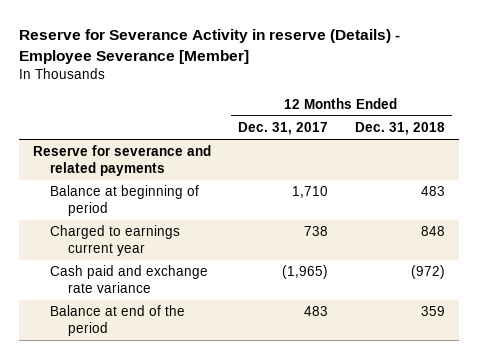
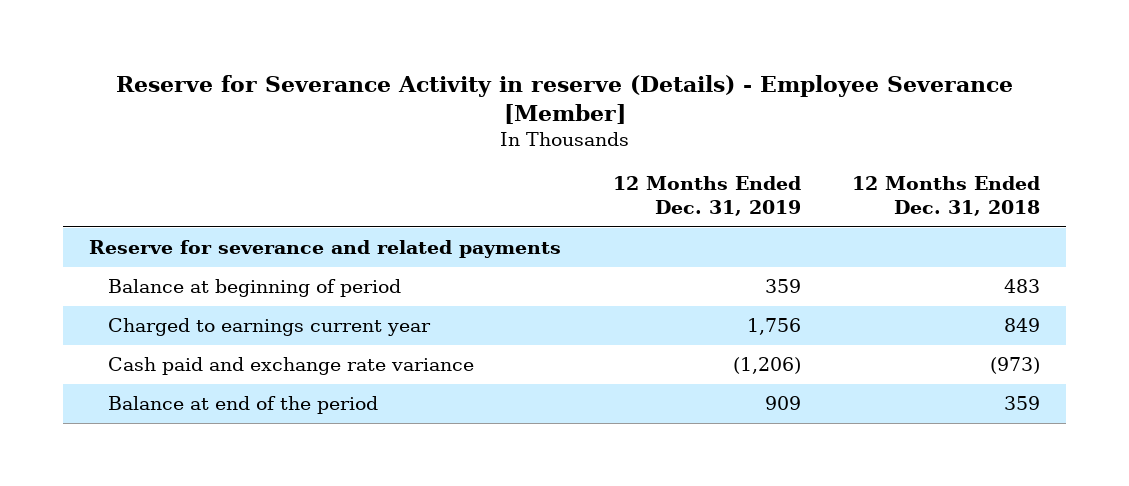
- | 12 Months Ended Dec. 31, 2017 | 12 Months Ended Dec. 31, 2018
+ | 12 Months Ended Dec. 31, 2019 | 12 Months Ended Dec. 31, 2018
- Charged to earnings current year | 738 | 848
- Cash paid and exchange rate variance | (1,965) | (972)
+ Charged to earnings current year | 1,756 | 849
+ Cash paid and exchange rate variance | (1,206) | (973)

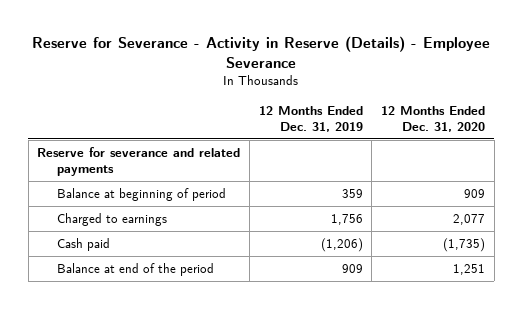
- Reserve for Severance Activity in reserve (Details) - Employee Severance [Member]
+ Reserve for Severance - Activity in Reserve (Details) - Employee Severance
- | 12 Months Ended Dec. 31, 2019 | 12 Months Ended Dec. 31, 2018
+ | 12 Months Ended Dec. 31, 2019 | 12 Months Ended Dec. 31, 2020
- Charged to earnings current year | 1,756 | 849
- Cash paid and exchange rate variance | (1,206) | (973)
+ Charged to earnings | 1,756 | 2,077
+ Cash paid | (1,206) | (1,735)

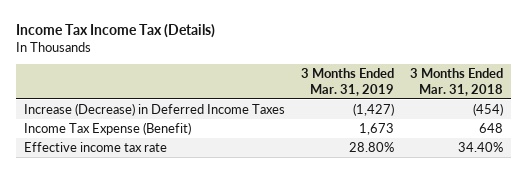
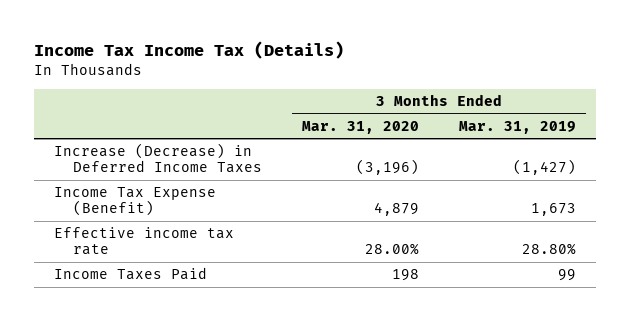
- | 3 Months Ended Mar. 31, 2019 | 3 Months Ended Mar. 31, 2018
+ | 3 Months Ended Mar. 31, 2020 | 3 Months Ended Mar. 31, 2019
+ Income Taxes Paid | 198 | 99

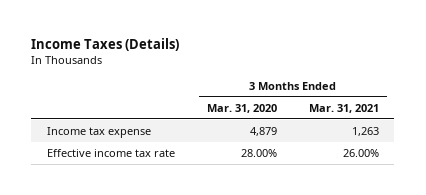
- Income Tax Income Tax (Details)
+ Income Taxes (Details)
- | 3 Months Ended Mar. 31, 2020 | 3 Months Ended Mar. 31, 2019
+ | 3 Months Ended Mar. 31, 2020 | 3 Months Ended Mar. 31, 2021
- Increase (Decrease) in Deferred Income Taxes | (3,196) | (1,427)
- Income Tax Expense (Benefit) | 4,879 | 1,673
+ Income tax expense | 4,879 | 1,263
- Income Taxes Paid | 198 | 99

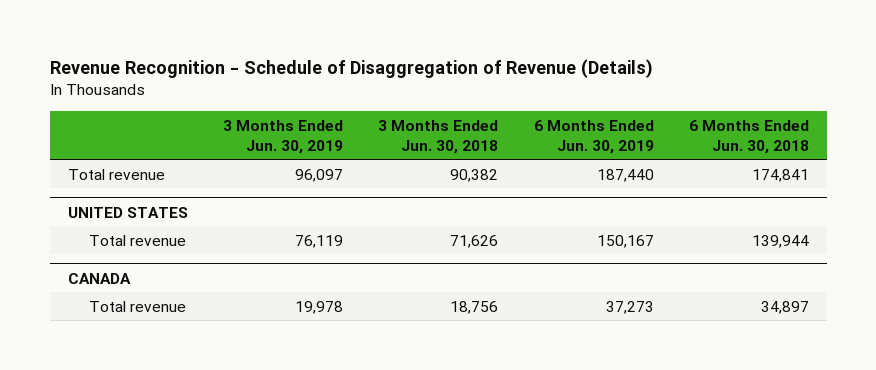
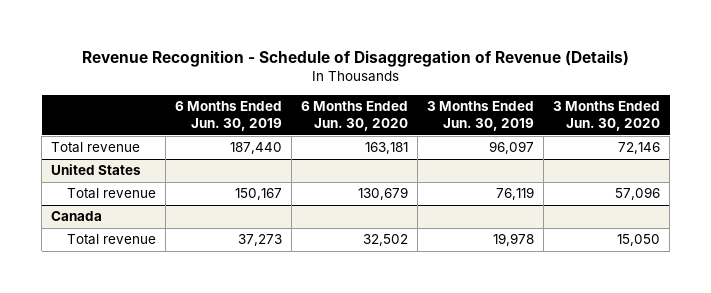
- | 3 Months Ended Jun. 30, 2019 | 3 Months Ended Jun. 30, 2018 | 6 Months Ended Jun. 30, 2019 | 6 Months Ended Jun. 30, 2018
+ | 6 Months Ended Jun. 30, 2019 | 6 Months Ended Jun. 30, 2020 | 3 Months Ended Jun. 30, 2019 | 3 Months Ended Jun. 30, 2020
- UNITED STATES
+ United States
- CANADA
+ Canada

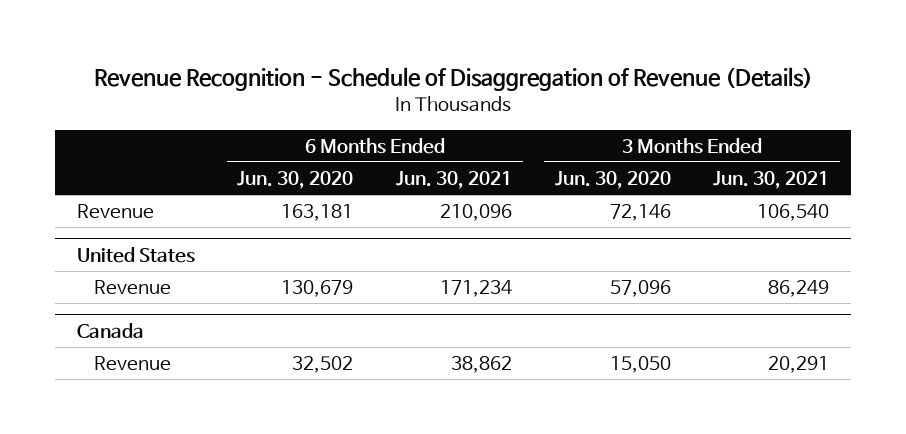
- | 6 Months Ended Jun. 30, 2019 | 6 Months Ended Jun. 30, 2020 | 3 Months Ended Jun. 30, 2019 | 3 Months Ended Jun. 30, 2020
+ | 6 Months Ended Jun. 30, 2020 | 6 Months Ended Jun. 30, 2021 | 3 Months Ended Jun. 30, 2020 | 3 Months Ended Jun. 30, 2021
- Total revenue | 187,440 | 163,181 | 96,097 | 72,146
+ Revenue | 163,181 | 210,096 | 72,146 | 106,540
@ United States
- Total revenue | 150,167 | 130,679 | 76,119 | 57,096
+ Revenue | 130,679 | 171,234 | 57,096 | 86,249
@ Canada
- Total revenue | 37,273 | 32,502 | 19,978 | 15,050
+ Revenue | 32,502 | 38,862 | 15,050 | 20,291

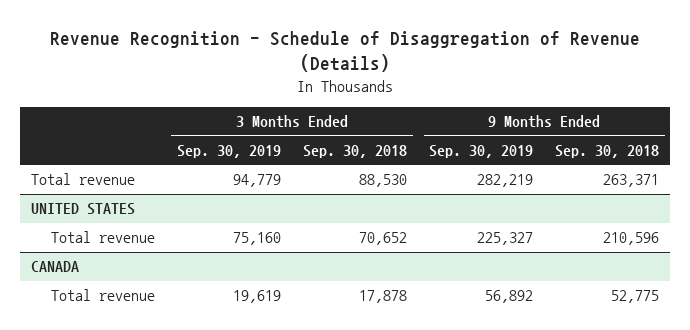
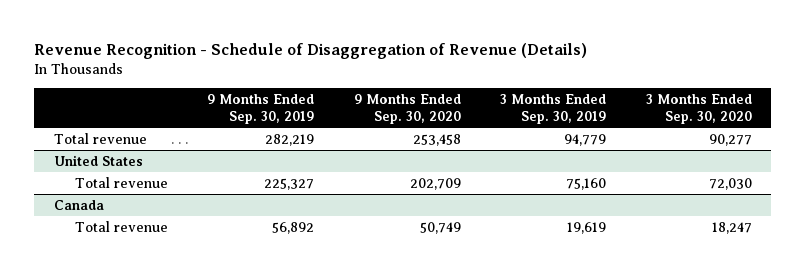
- | 3 Months Ended Sep. 30, 2019 | 3 Months Ended Sep. 30, 2018 | 9 Months Ended Sep. 30, 2019 | 9 Months Ended Sep. 30, 2018
+ | 9 Months Ended Sep. 30, 2019 | 9 Months Ended Sep. 30, 2020 | 3 Months Ended Sep. 30, 2019 | 3 Months Ended Sep. 30, 2020
- UNITED STATES
+ United States
- CANADA
+ Canada

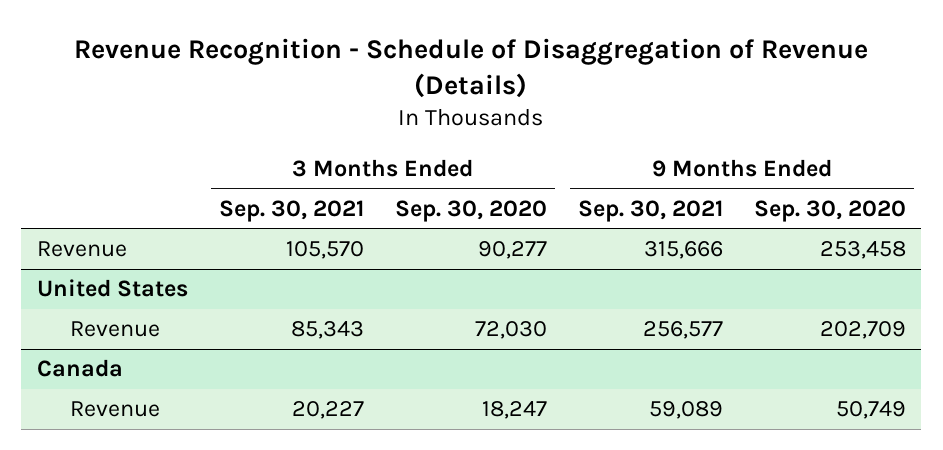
- | 9 Months Ended Sep. 30, 2019 | 9 Months Ended Sep. 30, 2020 | 3 Months Ended Sep. 30, 2019 | 3 Months Ended Sep. 30, 2020
+ | 3 Months Ended Sep. 30, 2021 | 3 Months Ended Sep. 30, 2020 | 9 Months Ended Sep. 30, 2021 | 9 Months Ended Sep. 30, 2020
- Total revenue | 282,219 | 253,458 | 94,779 | 90,277
+ Revenue | 105,570 | 90,277 | 315,666 | 253,458
@ United States
- Total revenue | 225,327 | 202,709 | 75,160 | 72,030
+ Revenue | 85,343 | 72,030 | 256,577 | 202,709
@ Canada
- Total revenue | 56,892 | 50,749 | 19,619 | 18,247
+ Revenue | 20,227 | 18,247 | 59,089 | 50,749

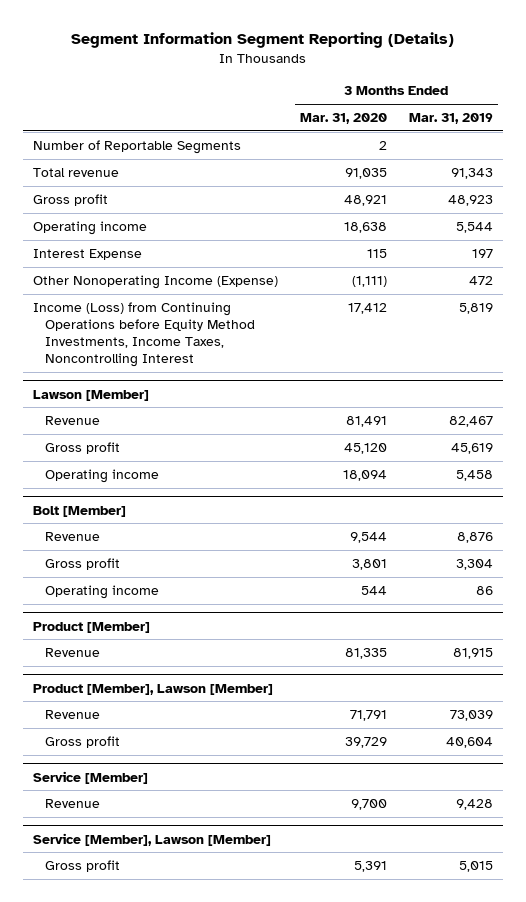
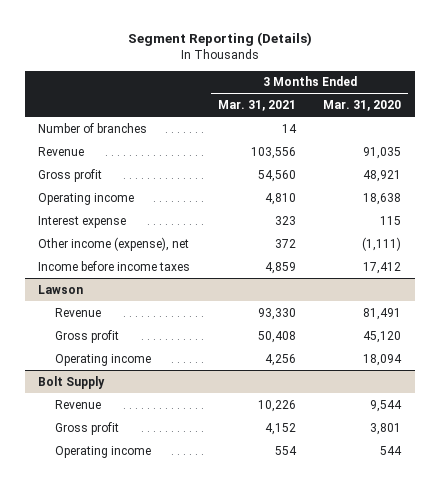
- Segment Information Segment Reporting (Details)
+ Segment Reporting (Details)
- | 3 Months Ended Mar. 31, 2020 | 3 Months Ended Mar. 31, 2019
+ | 3 Months Ended Mar. 31, 2021 | 3 Months Ended Mar. 31, 2020
- Number of Reportable Segments | 2 |
- Total revenue | 91,035 | 91,343
+ Number of branches | 14 |
+ Revenue | 103,556 | 91,035
- Interest Expense | 115 | 197
- Other Nonoperating Income (Expense) | (1,111) | 472
- Income (Loss) from Continuing Operations before Equity Method Investments, Income Taxes, Noncontrolling Interest | 17,412 | 5,819
- Lawson [Member]
+ Interest expense | 323 | 115
+ Other income (expense), net | 372 | (1,111)
+ Income before income taxes | 4,859 | 17,412
+ Lawson
- Bolt [Member]
+ Bolt Supply
- Product [Member]
- Revenue | 81,335 | 81,915
- Product [Member], Lawson [Member]
- Revenue | 71,791 | 73,039
- Gross profit | 39,729 | 40,604
- Service [Member]
- Revenue | 9,700 | 9,428
- Service [Member], Lawson [Member]
- Gross profit | 5,391 | 5,015

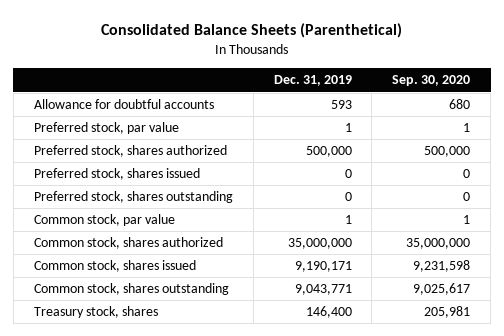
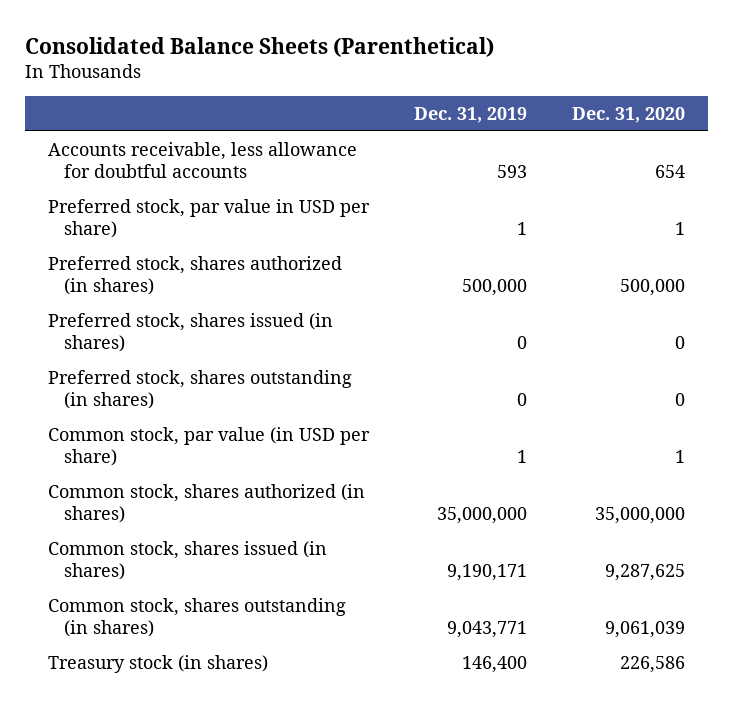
- | Dec. 31, 2019 | Sep. 30, 2020
+ | Dec. 31, 2019 | Dec. 31, 2020
- Allowance for doubtful accounts | 593 | 680
- Preferred stock, par value | 1 | 1
- Preferred stock, shares authorized | 500,000 | 500,000
- Preferred stock, shares issued | 0 | 0
- Preferred stock, shares outstanding | 0 | 0
- Common stock, par value | 1 | 1
- Common stock, shares authorized | 35,000,000 | 35,000,000
- Common stock, shares issued | 9,190,171 | 9,231,598
- Common stock, shares outstanding | 9,043,771 | 9,025,617
- Treasury stock, shares | 146,400 | 205,981
+ Accounts receivable, less allowance for doubtful accounts | 593 | 654
+ Preferred stock, par value in USD per share) | 1 | 1
+ Preferred stock, shares authorized (in shares) | 500,000 | 500,000
+ Preferred stock, shares issued (in shares) | 0 | 0
+ Preferred stock, shares outstanding (in shares) | 0 | 0
+ Common stock, par value (in USD per share) | 1 | 1
+ Common stock, shares authorized (in shares) | 35,000,000 | 35,000,000
+ Common stock, shares issued (in shares) | 9,190,171 | 9,287,625
+ Common stock, shares outstanding (in shares) | 9,043,771 | 9,061,039
+ Treasury stock (in shares) | 146,400 | 226,586

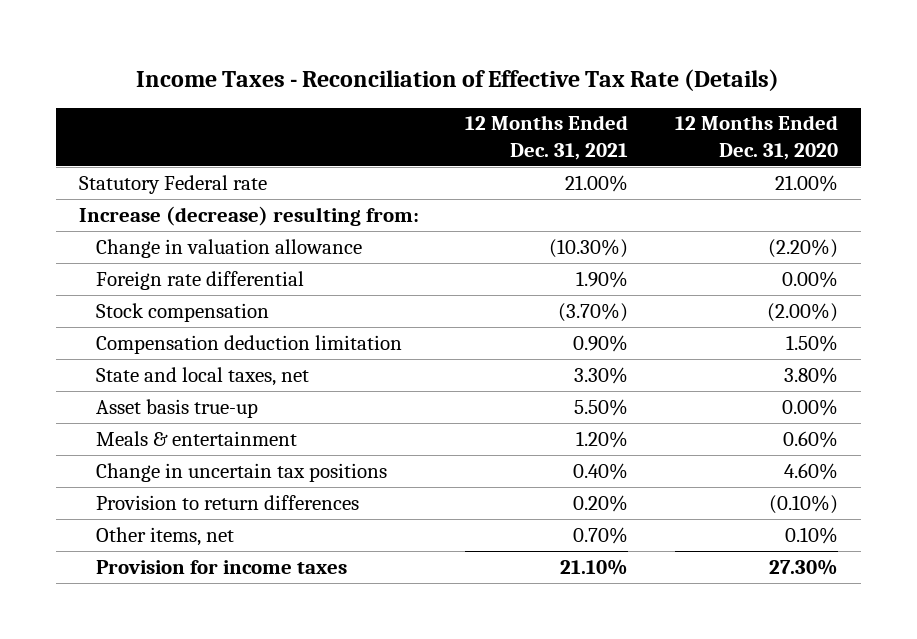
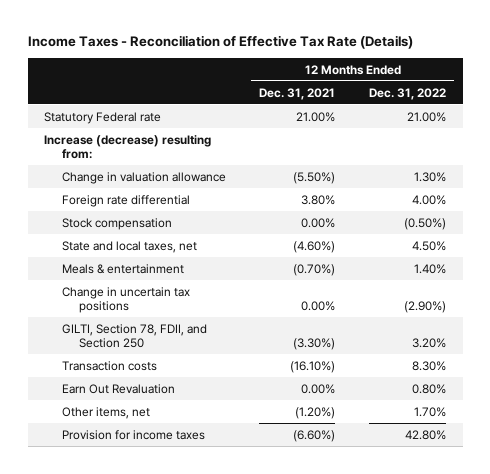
- | 12 Months Ended Dec. 31, 2021 | 12 Months Ended Dec. 31, 2020
+ | 12 Months Ended Dec. 31, 2021 | 12 Months Ended Dec. 31, 2022
- Change in valuation allowance | (10.30%) | (2.20%)
- Foreign rate differential | 1.90% | 0.00%
- Stock compensation | (3.70%) | (2.00%)
- Compensation deduction limitation | 0.90% | 1.50%
- State and local taxes, net | 3.30% | 3.80%
- Asset basis true-up | 5.50% | 0.00%
- Meals & entertainment | 1.20% | 0.60%
- Change in uncertain tax positions | 0.40% | 4.60%
- Provision to return differences | 0.20% | (0.10%)
- Other items, net | 0.70% | 0.10%
- Provision for income taxes | 21.10% | 27.30%
+ Change in valuation allowance | (5.50%) | 1.30%
+ Foreign rate differential | 3.80% | 4.00%
+ Stock compensation | 0.00% | (0.50%)
+ State and local taxes, net | (4.60%) | 4.50%
+ Meals & entertainment | (0.70%) | 1.40%
+ Change in uncertain tax positions | 0.00% | (2.90%)
+ GILTI, Section 78, FDII, and Section 250 | (3.30%) | 3.20%
+ Transaction costs | (16.10%) | 8.30%
+ Earn Out Revaluation | 0.00% | 0.80%
+ Other items, net | (1.20%) | 1.70%
+ Provision for income taxes | (6.60%) | 42.80%

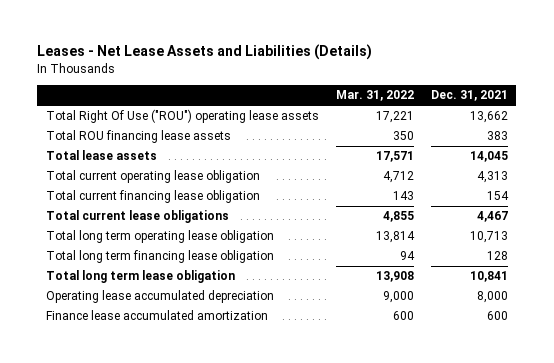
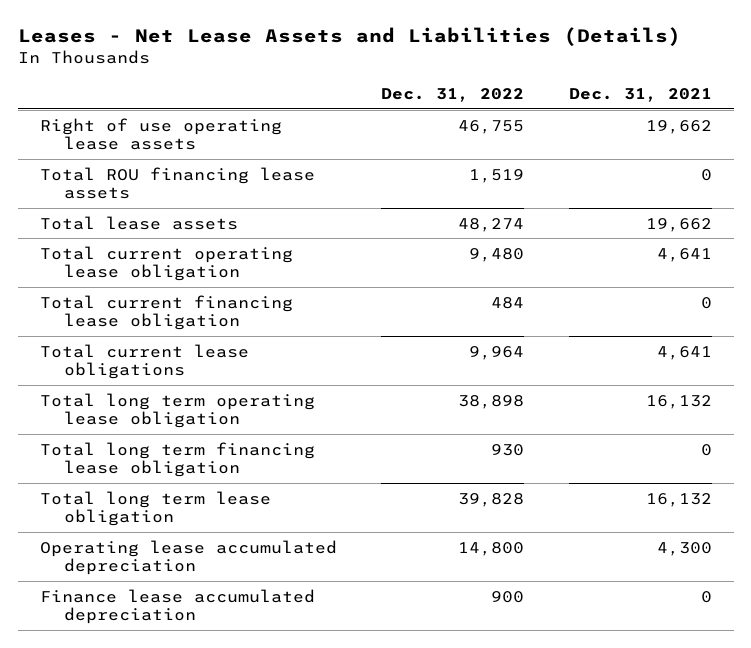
- | Mar. 31, 2022 | Dec. 31, 2021
+ | Dec. 31, 2022 | Dec. 31, 2021
- Total Right Of Use ("ROU") operating lease assets | 17,221 | 13,662
- Total ROU financing lease assets | 350 | 383
- Total lease assets | 17,571 | 14,045
- Total current operating lease obligation | 4,712 | 4,313
- Total current financing lease obligation | 143 | 154
- Total current lease obligations | 4,855 | 4,467
- Total long term operating lease obligation | 13,814 | 10,713
- Total long term financing lease obligation | 94 | 128
- Total long term lease obligation | 13,908 | 10,841
- Operating lease accumulated depreciation | 9,000 | 8,000
- Finance lease accumulated amortization | 600 | 600
+ Right of use operating lease assets | 46,755 | 19,662
+ Total ROU financing lease assets | 1,519 | 0
+ Total lease assets | 48,274 | 19,662
+ Total current operating lease obligation | 9,480 | 4,641
+ Total current financing lease obligation | 484 | 0
+ Total current lease obligations | 9,964 | 4,641
+ Total long term operating lease obligation | 38,898 | 16,132
+ Total long term financing lease obligation | 930 | 0
+ Total long term lease obligation | 39,828 | 16,132
+ Operating lease accumulated depreciation | 14,800 | 4,300
+ Finance lease accumulated depreciation | 900 | 0

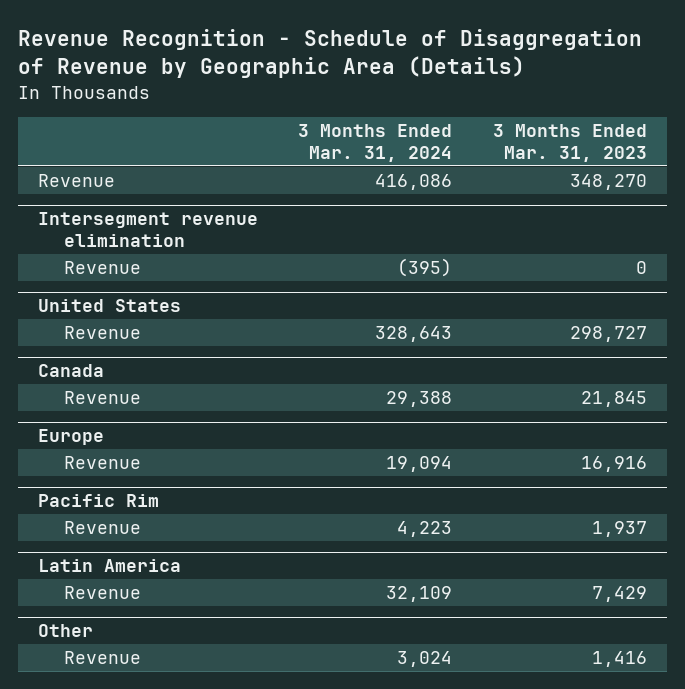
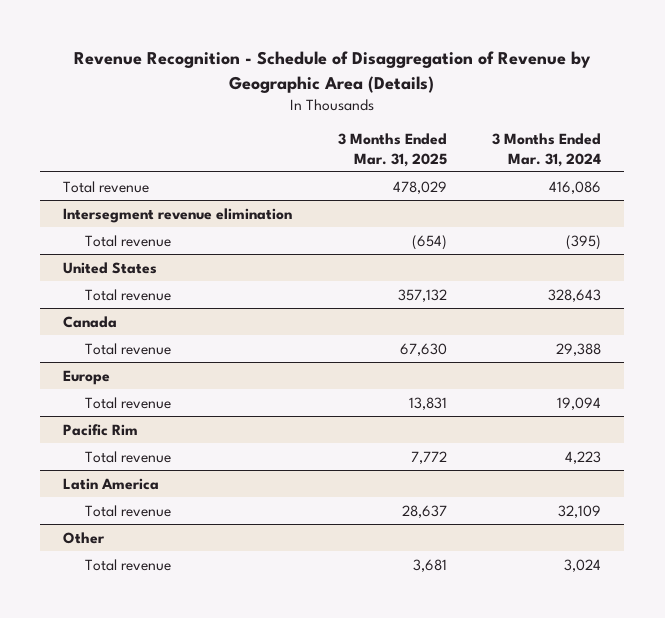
- | 3 Months Ended Mar. 31, 2024 | 3 Months Ended Mar. 31, 2023
+ | 3 Months Ended Mar. 31, 2025 | 3 Months Ended Mar. 31, 2024
- Revenue | 416,086 | 348,270
+ Total revenue | 478,029 | 416,086
@ Intersegment revenue elimination
- Revenue | (395) | 0
+ Total revenue | (654) | (395)
@ United States
- Revenue | 328,643 | 298,727
+ Total revenue | 357,132 | 328,643
@ Canada
- Revenue | 29,388 | 21,845
+ Total revenue | 67,630 | 29,388
@ Europe
- Revenue | 19,094 | 16,916
+ Total revenue | 13,831 | 19,094
@ Pacific Rim
- Revenue | 4,223 | 1,937
+ Total revenue | 7,772 | 4,223
@ Latin America
- Revenue | 32,109 | 7,429
+ Total revenue | 28,637 | 32,109
@ Other
- Revenue | 3,024 | 1,416
+ Total revenue | 3,681 | 3,024

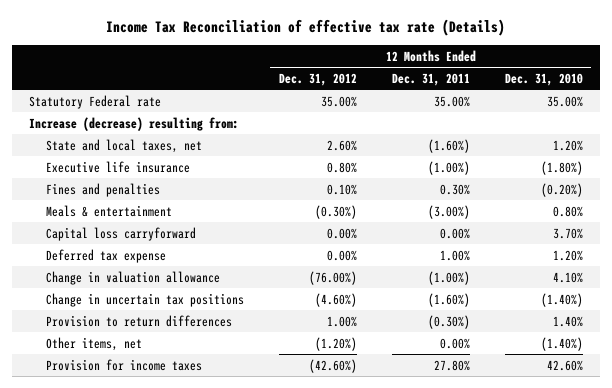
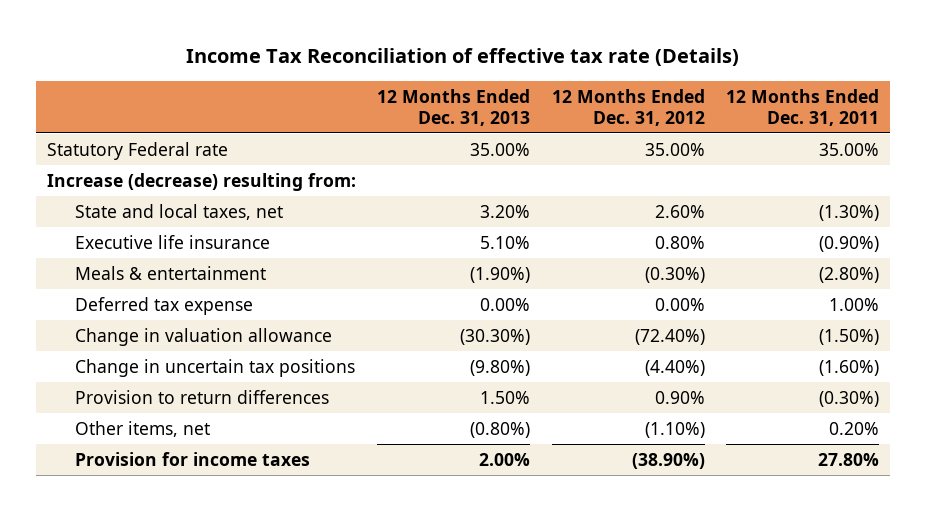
- | 12 Months Ended Dec. 31, 2012 | 12 Months Ended Dec. 31, 2011 | 12 Months Ended Dec. 31, 2010
+ | 12 Months Ended Dec. 31, 2013 | 12 Months Ended Dec. 31, 2012 | 12 Months Ended Dec. 31, 2011
- State and local taxes, net | 2.60% | (1.60%) | 1.20%
- Executive life insurance | 0.80% | (1.00%) | (1.80%)
- Fines and penalties | 0.10% | 0.30% | (0.20%)
- Meals & entertainment | (0.30%) | (3.00%) | 0.80%
- Capital loss carryforward | 0.00% | 0.00% | 3.70%
+ State and local taxes, net | 3.20% | 2.60% | (1.30%)
+ Executive life insurance | 5.10% | 0.80% | (0.90%)
+ Meals & entertainment | (1.90%) | (0.30%) | (2.80%)
- Change in valuation allowance | (76.00%) | (1.00%) | 4.10%
- Change in uncertain tax positions | (4.60%) | (1.60%) | (1.40%)
- Provision to return differences | 1.00% | (0.30%) | 1.40%
- Other items, net | (1.20%) | 0.00% | (1.40%)
- Provision for income taxes | (42.60%) | 27.80% | 42.60%
+ Change in valuation allowance | (30.30%) | (72.40%) | (1.50%)
+ Change in uncertain tax positions | (9.80%) | (4.40%) | (1.60%)
+ Provision to return differences | 1.50% | 0.90% | (0.30%)
+ Other items, net | (0.80%) | (1.10%) | 0.20%
+ Provision for income taxes | 2.00% | (38.90%) | 27.80%

